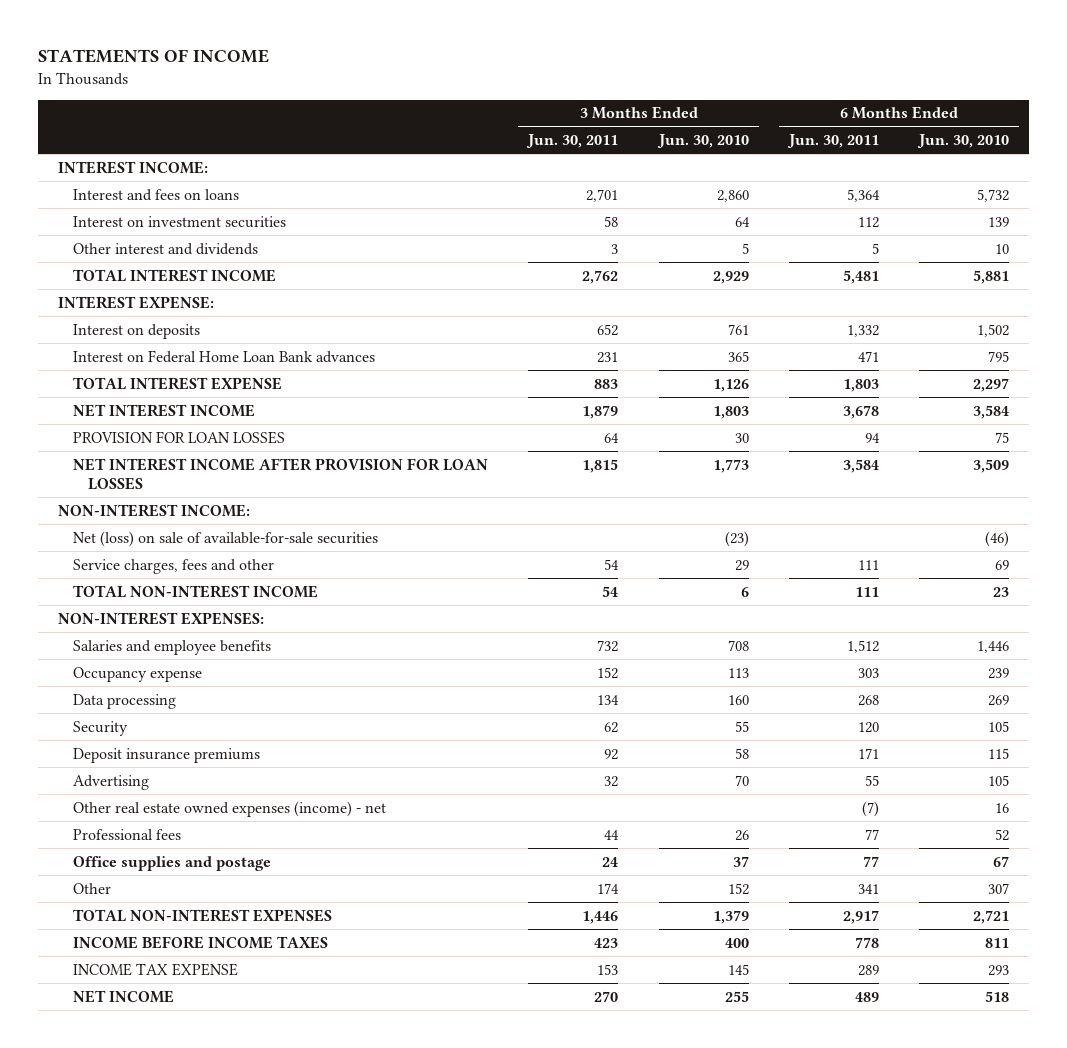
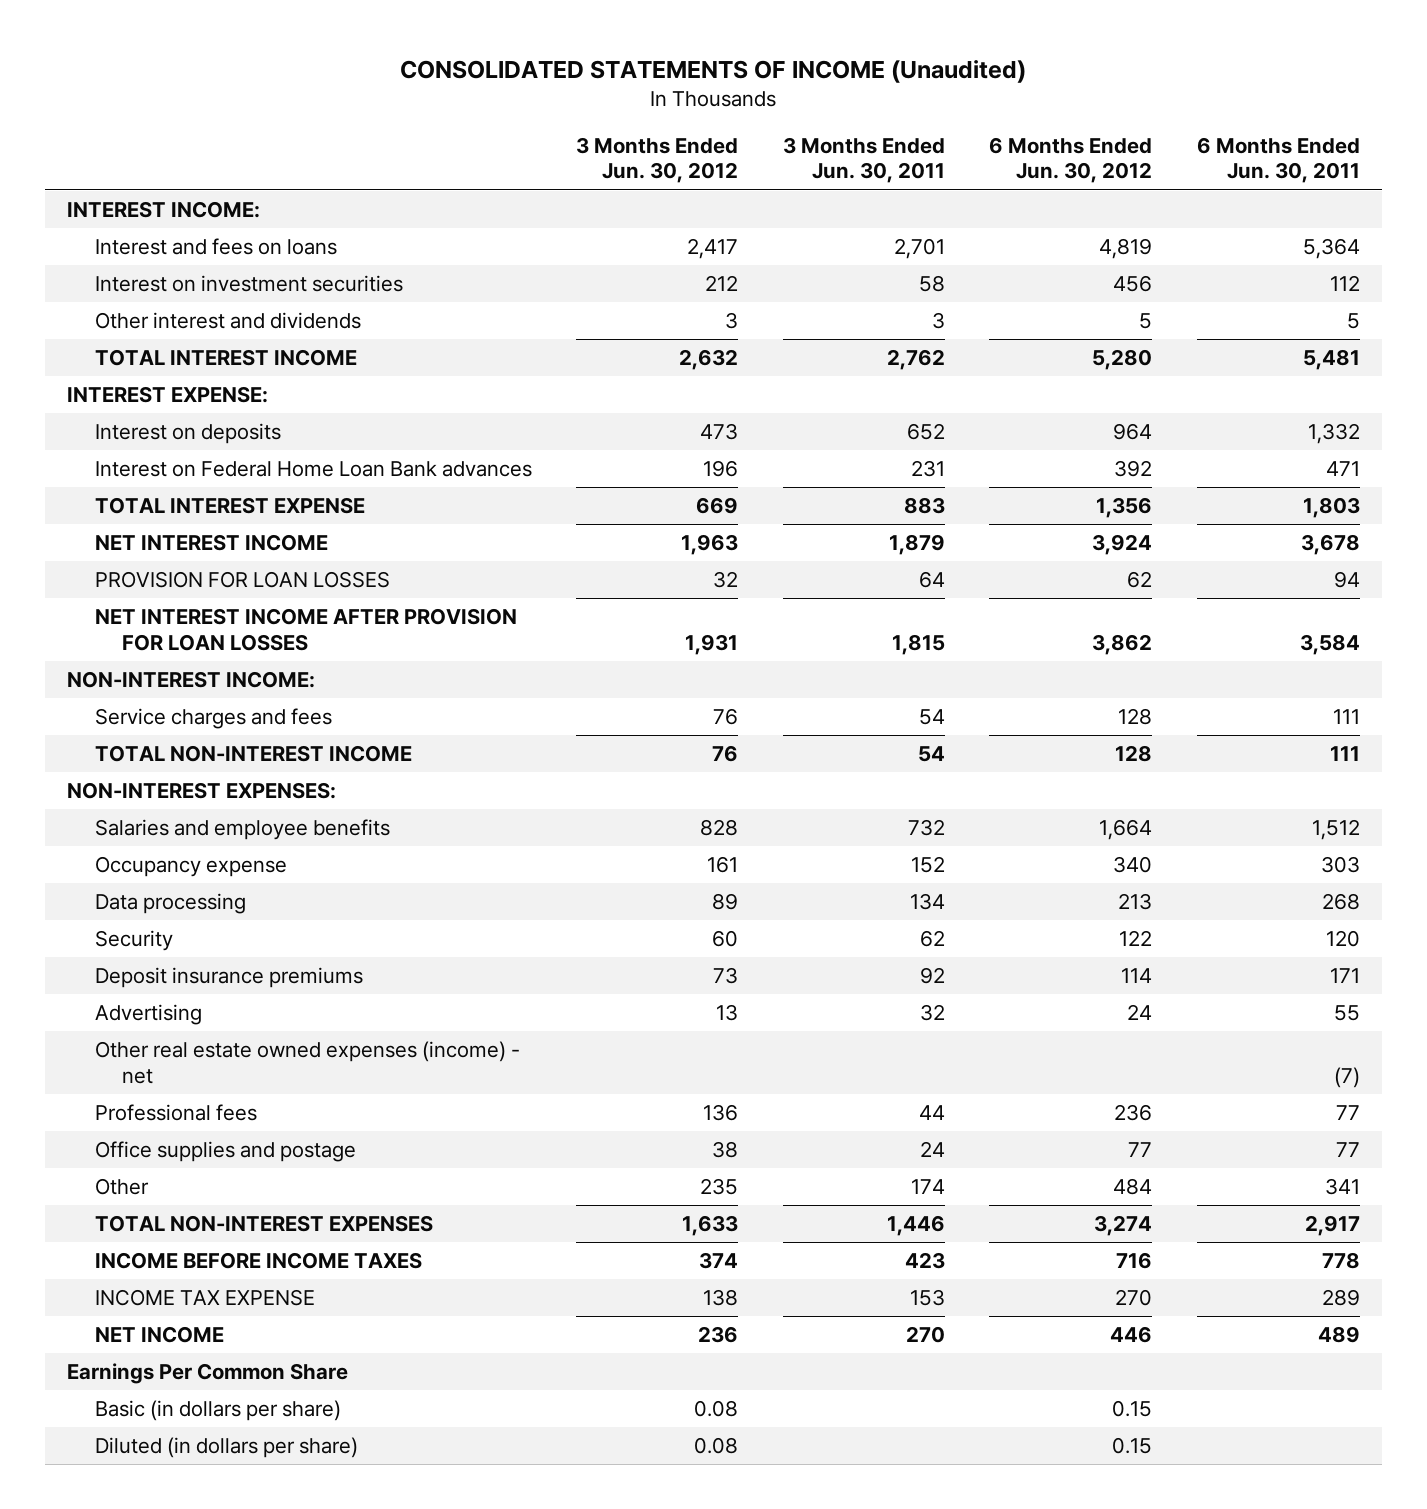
- STATEMENTS OF INCOME
+ CONSOLIDATED STATEMENTS OF INCOME (Unaudited)
- | 3 Months Ended Jun. 30, 2011 | 3 Months Ended Jun. 30, 2010 | 6 Months Ended Jun. 30, 2011 | 6 Months Ended Jun. 30, 2010
+ | 3 Months Ended Jun. 30, 2012 | 3 Months Ended Jun. 30, 2011 | 6 Months Ended Jun. 30, 2012 | 6 Months Ended Jun. 30, 2011
- Net (loss) on sale of available-for-sale securities | | (23) | | (46)
- Service charges, fees and other | 54 | 29 | 111 | 69
+ Service charges and fees | 76 | 54 | 128 | 111
+ Earnings Per Common Share
+ Basic (in dollars per share) | 0.08 | | 0.15 |
+ Diluted (in dollars per share) | 0.08 | | 0.15 |

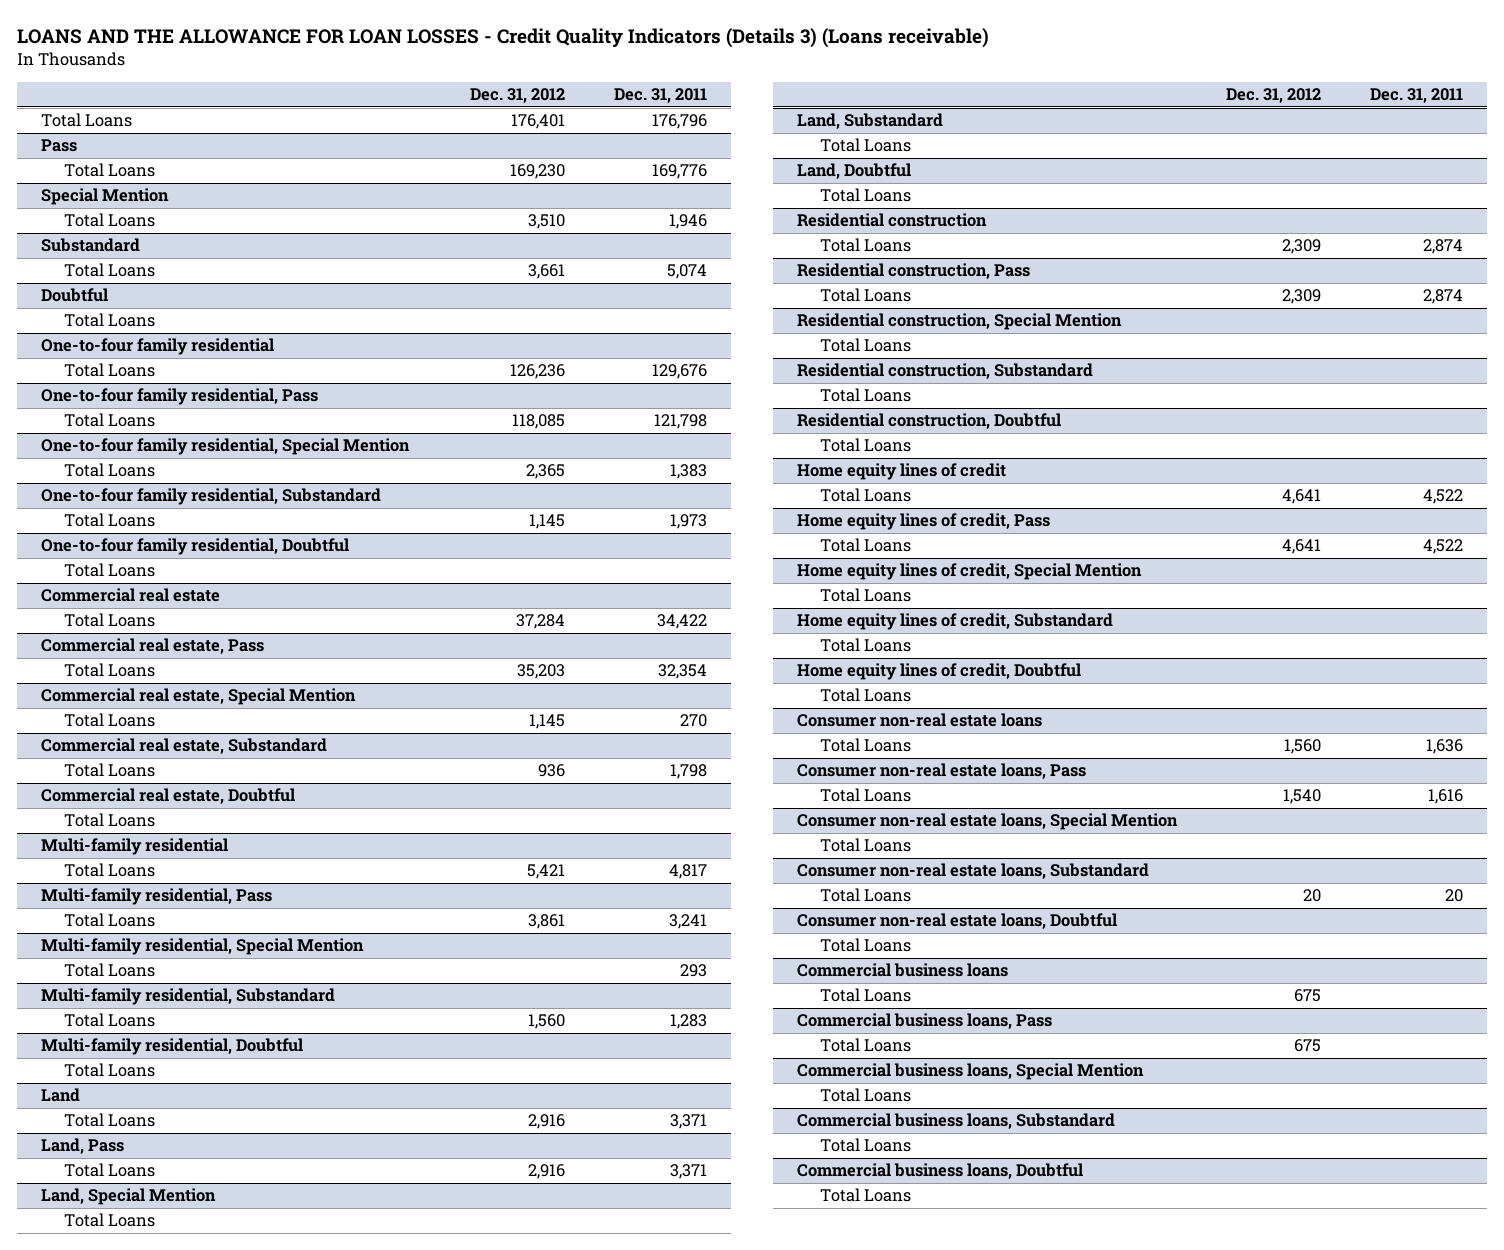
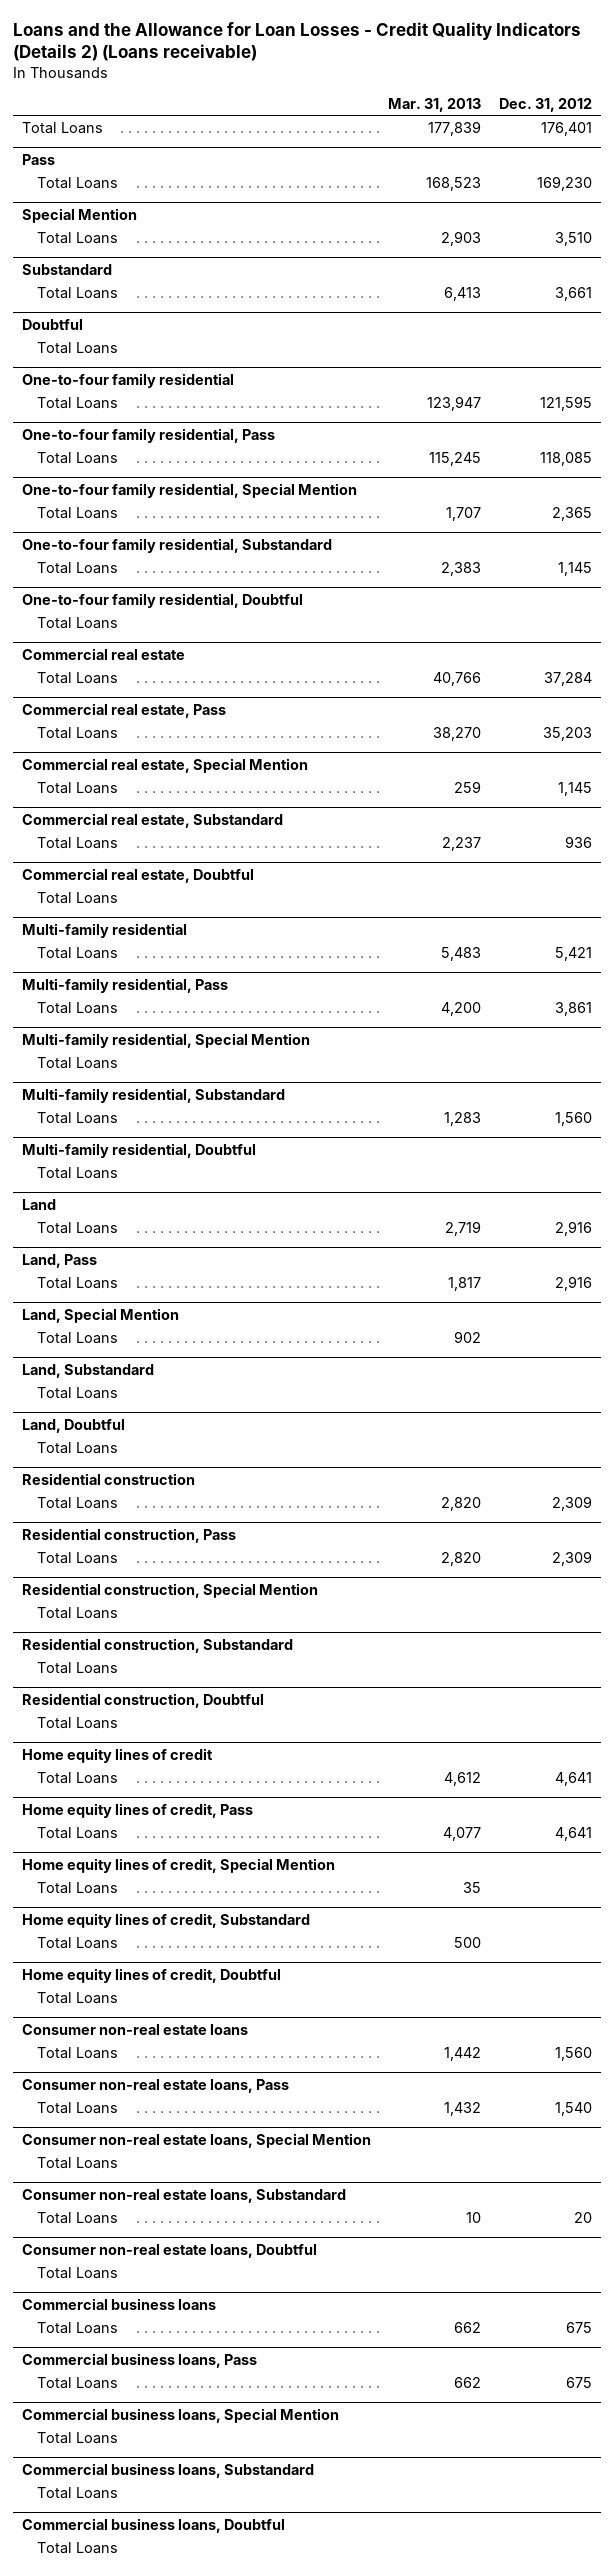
- LOANS AND THE ALLOWANCE FOR LOAN LOSSES - Credit Quality Indicators (Details 3) (Loans receivable)
+ Loans and the Allowance for Loan Losses - Credit Quality Indicators (Details 2) (Loans receivable)
- | Dec. 31, 2012 | Dec. 31, 2011
+ | Mar. 31, 2013 | Dec. 31, 2012
@ One-to-four family residential
- Total Loans | 126,236 | 129,676
+ Total Loans | 123,947 | 121,595

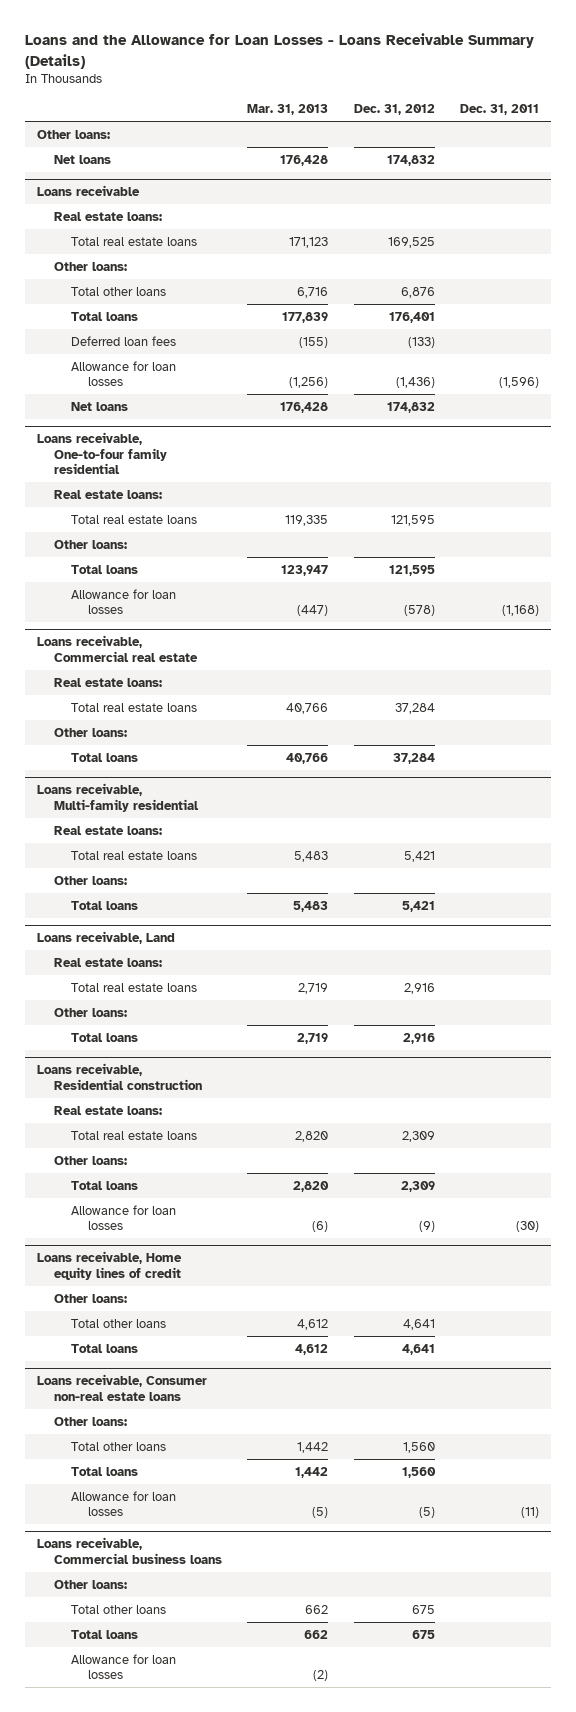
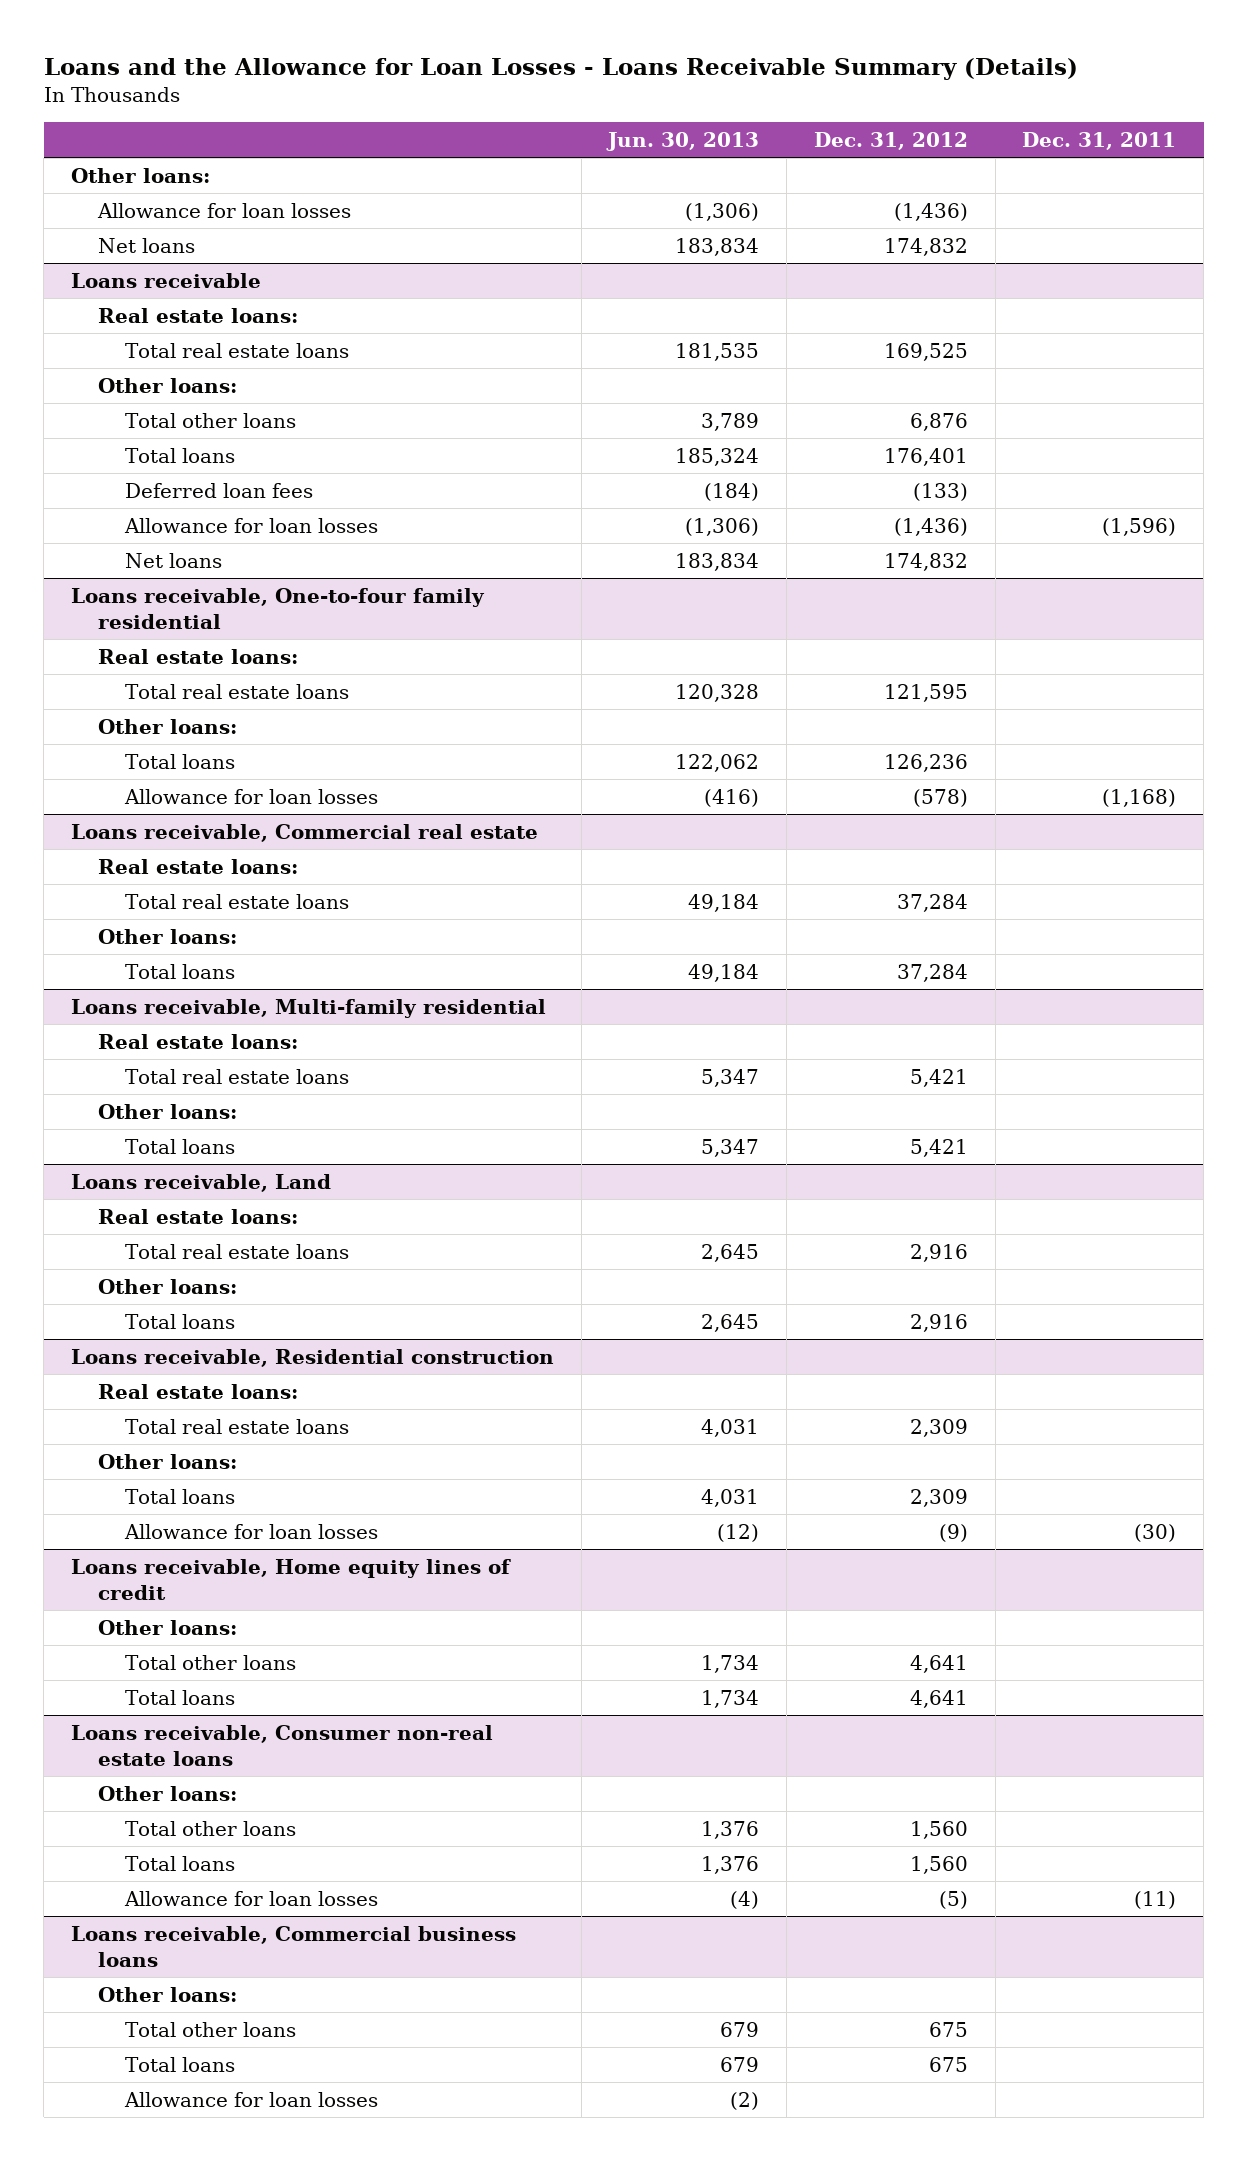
- | Mar. 31, 2013 | Dec. 31, 2012 | Dec. 31, 2011
+ | Jun. 30, 2013 | Dec. 31, 2012 | Dec. 31, 2011
+ Allowance for loan losses | (1,306) | (1,436) |
@ Loans receivable, One-to-four family residential
- Total loans | 123,947 | 121,595 |
+ Total loans | 122,062 | 126,236 |

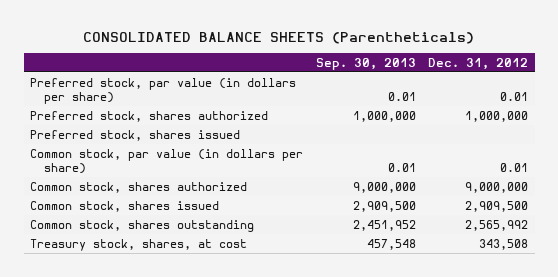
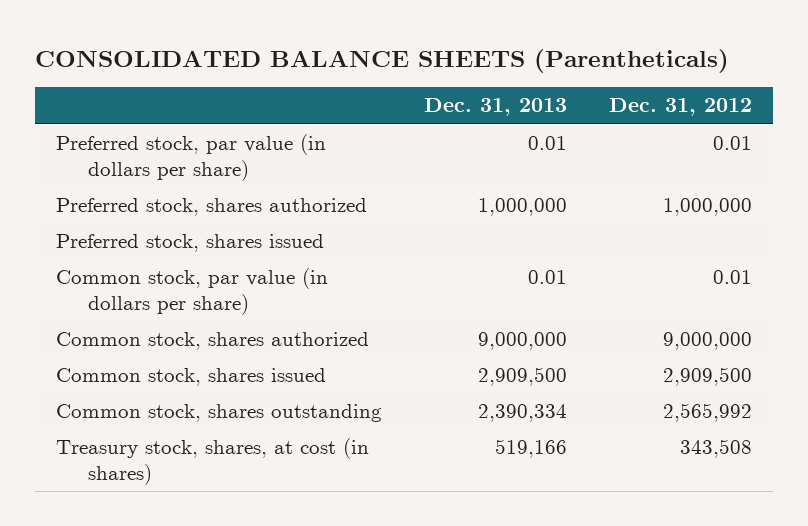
- | Sep. 30, 2013 | Dec. 31, 2012
+ | Dec. 31, 2013 | Dec. 31, 2012
- Treasury stock, shares, at cost | 457,548 | 343,508
+ Treasury stock, shares, at cost (in shares) | 519,166 | 343,508

